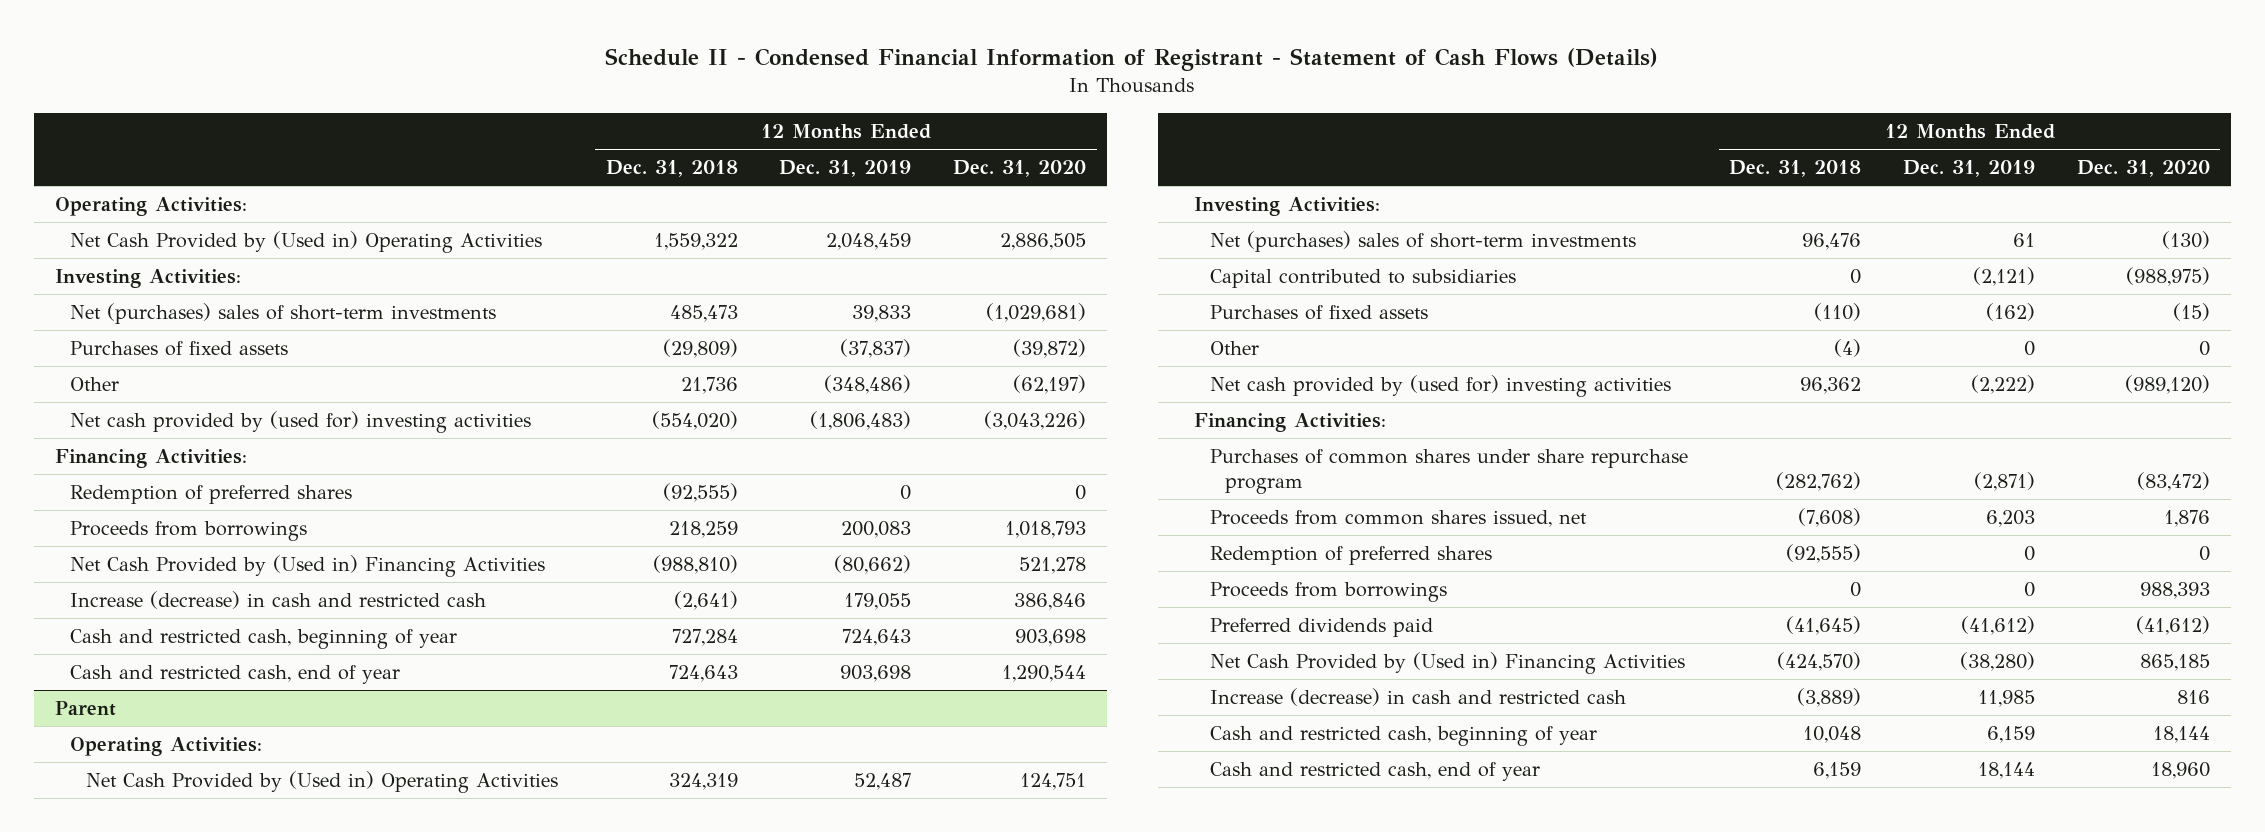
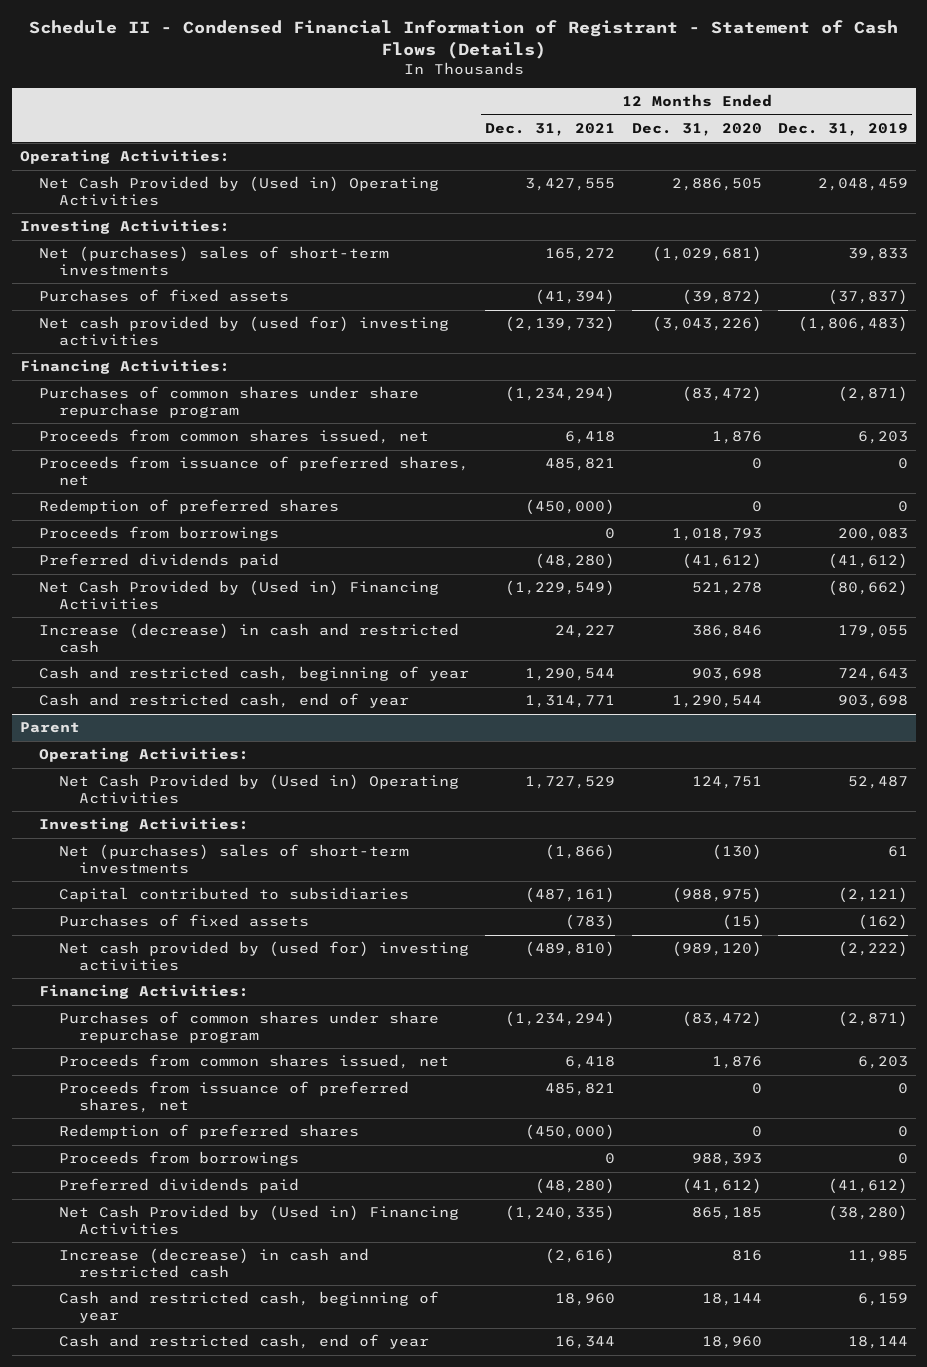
- | 12 Months Ended Dec. 31, 2018 | 12 Months Ended Dec. 31, 2019 | 12 Months Ended Dec. 31, 2020
+ | 12 Months Ended Dec. 31, 2021 | 12 Months Ended Dec. 31, 2020 | 12 Months Ended Dec. 31, 2019
- Other | 21,736 | (348,486) | (62,197)
+ Purchases of common shares under share repurchase program | (1,234,294) | (83,472) | (2,871)
+ Proceeds from common shares issued, net | 6,418 | 1,876 | 6,203
+ Proceeds from issuance of preferred shares, net | 485,821 | 0 | 0
+ Preferred dividends paid | (48,280) | (41,612) | (41,612)
@ Parent
- Other | (4) | 0 | 0
+ Proceeds from issuance of preferred shares, net | 485,821 | 0 | 0

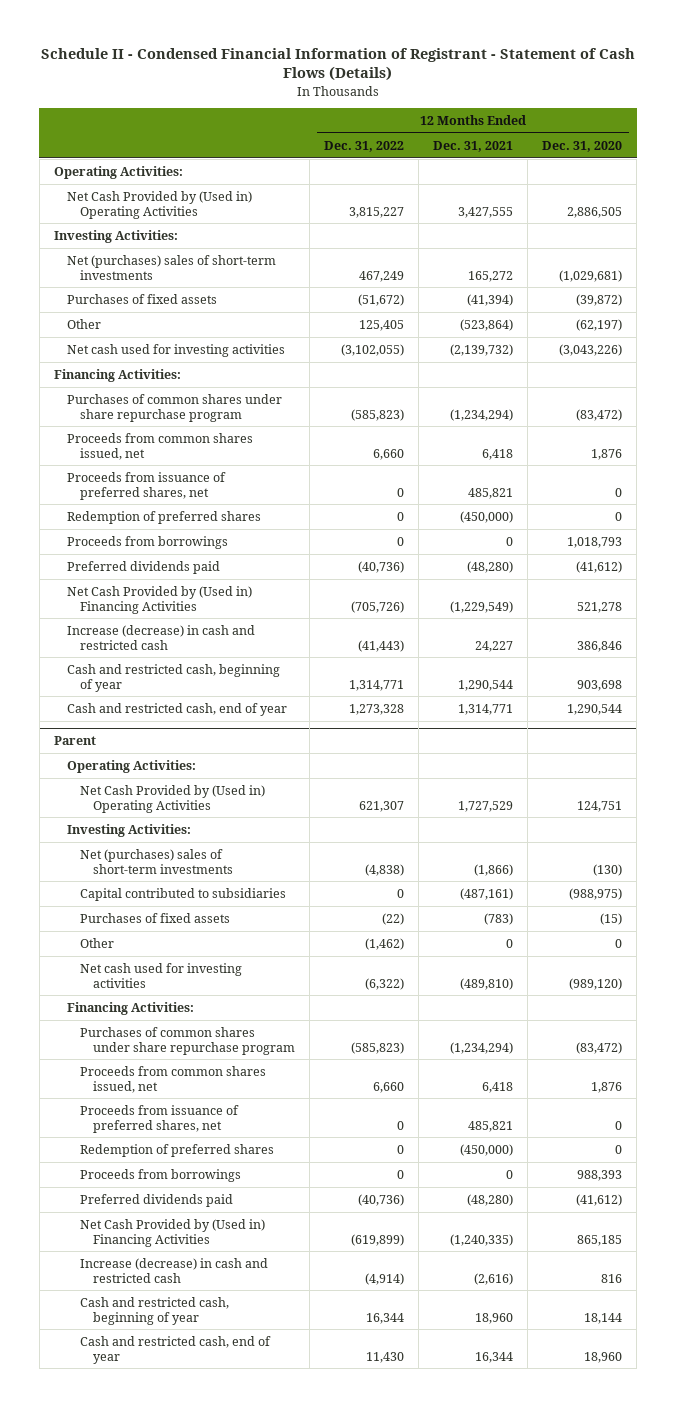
- | 12 Months Ended Dec. 31, 2021 | 12 Months Ended Dec. 31, 2020 | 12 Months Ended Dec. 31, 2019
+ | 12 Months Ended Dec. 31, 2022 | 12 Months Ended Dec. 31, 2021 | 12 Months Ended Dec. 31, 2020
- Net cash provided by (used for) investing activities | (2,139,732) | (3,043,226) | (1,806,483)
+ Other | 125,405 | (523,864) | (62,197)
+ Net cash used for investing activities | (3,102,055) | (2,139,732) | (3,043,226)
@ Parent
- Net cash provided by (used for) investing activities | (489,810) | (989,120) | (2,222)
+ Other | (1,462) | 0 | 0
+ Net cash used for investing activities | (6,322) | (489,810) | (989,120)

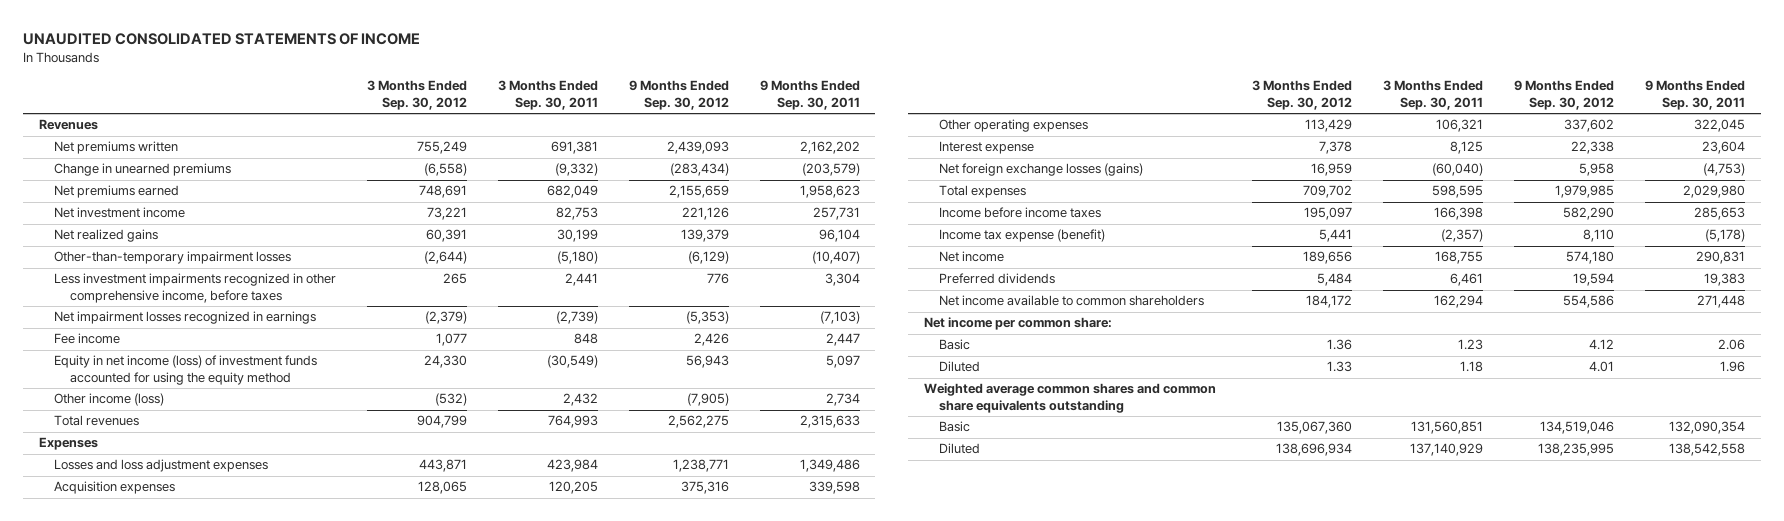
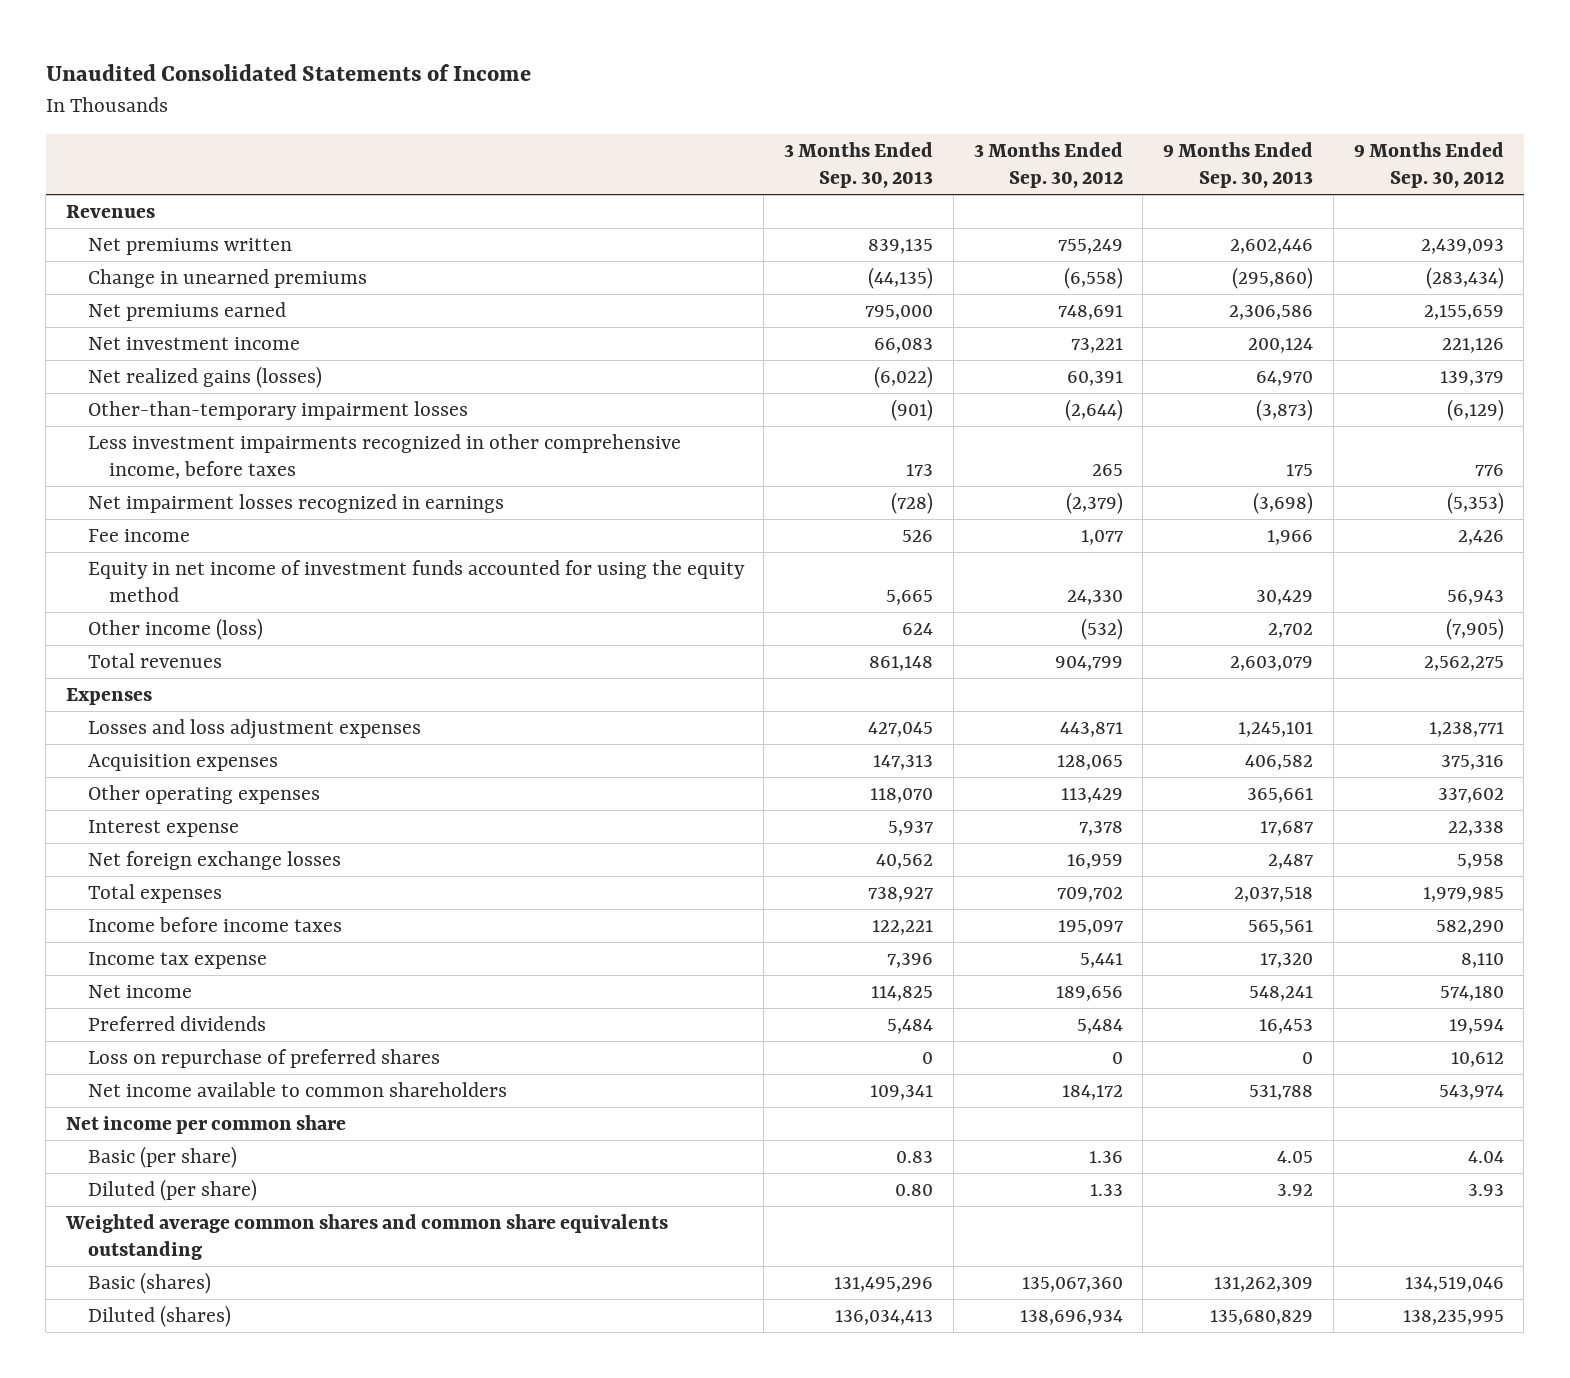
- UNAUDITED CONSOLIDATED STATEMENTS OF INCOME
+ Unaudited Consolidated Statements of Income
- | 3 Months Ended Sep. 30, 2012 | 3 Months Ended Sep. 30, 2011 | 9 Months Ended Sep. 30, 2012 | 9 Months Ended Sep. 30, 2011
+ | 3 Months Ended Sep. 30, 2013 | 3 Months Ended Sep. 30, 2012 | 9 Months Ended Sep. 30, 2013 | 9 Months Ended Sep. 30, 2012
- Net realized gains | 60,391 | 30,199 | 139,379 | 96,104
+ Net realized gains (losses) | (6,022) | 60,391 | 64,970 | 139,379
- Equity in net income (loss) of investment funds accounted for using the equity method | 24,330 | (30,549) | 56,943 | 5,097
+ Equity in net income of investment funds accounted for using the equity method | 5,665 | 24,330 | 30,429 | 56,943
- Net foreign exchange losses (gains) | 16,959 | (60,040) | 5,958 | (4,753)
+ Net foreign exchange losses | 40,562 | 16,959 | 2,487 | 5,958
- Income tax expense (benefit) | 5,441 | (2,357) | 8,110 | (5,178)
+ Income tax expense | 7,396 | 5,441 | 17,320 | 8,110
- Net income available to common shareholders | 184,172 | 162,294 | 554,586 | 271,448
- Net income per common share:
- Basic | 1.36 | 1.23 | 4.12 | 2.06
- Diluted | 1.33 | 1.18 | 4.01 | 1.96
+ Loss on repurchase of preferred shares | 0 | 0 | 0 | 10,612
+ Net income available to common shareholders | 109,341 | 184,172 | 531,788 | 543,974
+ Net income per common share
+ Basic (per share) | 0.83 | 1.36 | 4.05 | 4.04
+ Diluted (per share) | 0.80 | 1.33 | 3.92 | 3.93
- Basic | 135,067,360 | 131,560,851 | 134,519,046 | 132,090,354
- Diluted | 138,696,934 | 137,140,929 | 138,235,995 | 138,542,558
+ Basic (shares) | 131,495,296 | 135,067,360 | 131,262,309 | 134,519,046
+ Diluted (shares) | 136,034,413 | 138,696,934 | 135,680,829 | 138,235,995

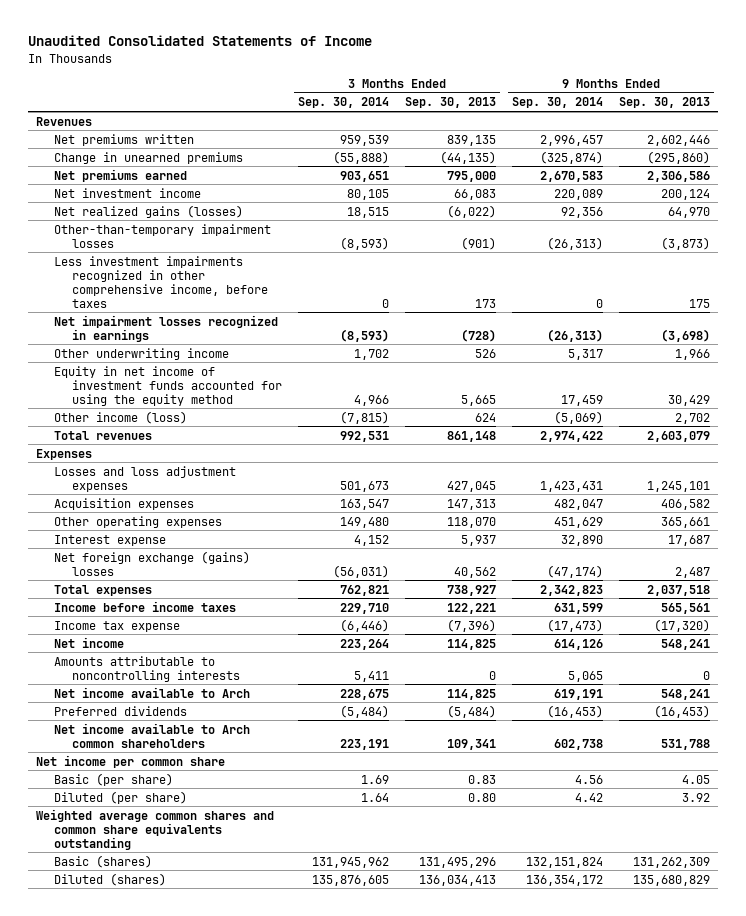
- | 3 Months Ended Sep. 30, 2013 | 3 Months Ended Sep. 30, 2012 | 9 Months Ended Sep. 30, 2013 | 9 Months Ended Sep. 30, 2012
+ | 3 Months Ended Sep. 30, 2014 | 3 Months Ended Sep. 30, 2013 | 9 Months Ended Sep. 30, 2014 | 9 Months Ended Sep. 30, 2013
- Fee income | 526 | 1,077 | 1,966 | 2,426
+ Other underwriting income | 1,702 | 526 | 5,317 | 1,966
- Net foreign exchange losses | 40,562 | 16,959 | 2,487 | 5,958
+ Net foreign exchange (gains) losses | (56,031) | 40,562 | (47,174) | 2,487
- Income tax expense | 7,396 | 5,441 | 17,320 | 8,110
+ Income tax expense | (6,446) | (7,396) | (17,473) | (17,320)
- Preferred dividends | 5,484 | 5,484 | 16,453 | 19,594
- Loss on repurchase of preferred shares | 0 | 0 | 0 | 10,612
- Net income available to common shareholders | 109,341 | 184,172 | 531,788 | 543,974
+ Amounts attributable to noncontrolling interests | 5,411 | 0 | 5,065 | 0
+ Net income available to Arch | 228,675 | 114,825 | 619,191 | 548,241
+ Preferred dividends | (5,484) | (5,484) | (16,453) | (16,453)
+ Net income available to Arch common shareholders | 223,191 | 109,341 | 602,738 | 531,788

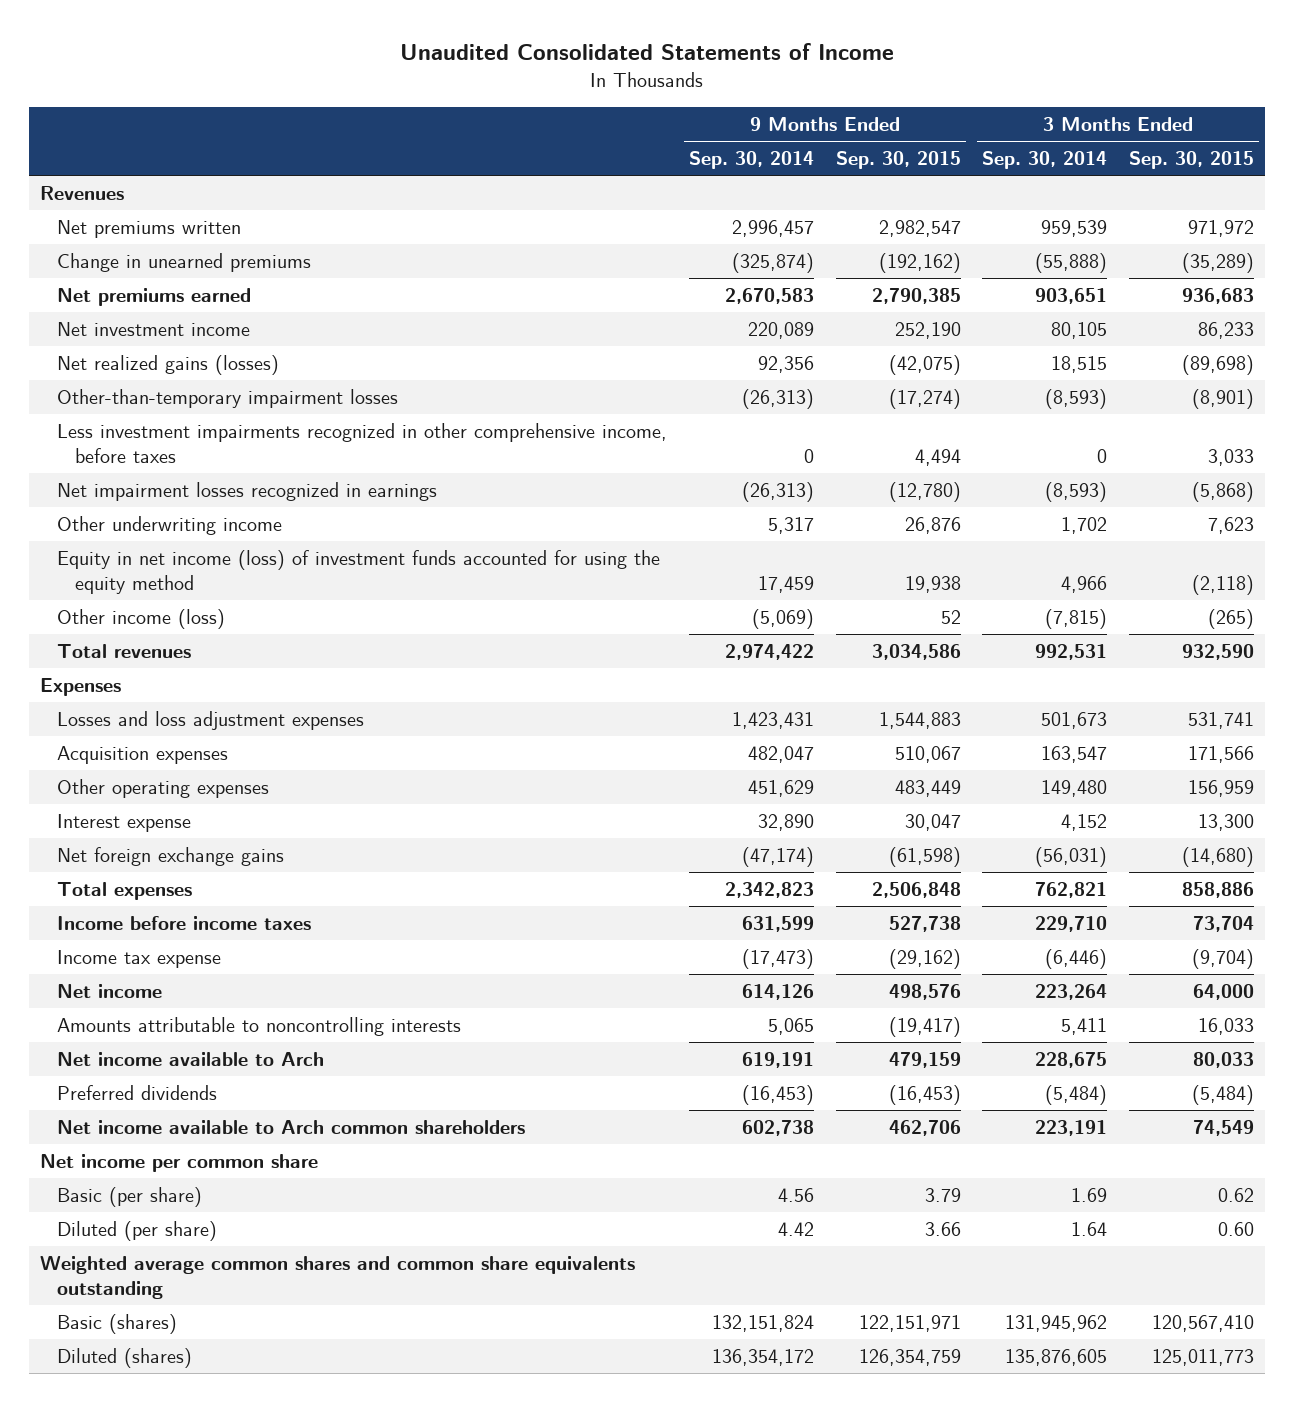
- | 3 Months Ended Sep. 30, 2014 | 3 Months Ended Sep. 30, 2013 | 9 Months Ended Sep. 30, 2014 | 9 Months Ended Sep. 30, 2013
+ | 9 Months Ended Sep. 30, 2014 | 9 Months Ended Sep. 30, 2015 | 3 Months Ended Sep. 30, 2014 | 3 Months Ended Sep. 30, 2015
- Equity in net income of investment funds accounted for using the equity method | 4,966 | 5,665 | 17,459 | 30,429
+ Equity in net income (loss) of investment funds accounted for using the equity method | 17,459 | 19,938 | 4,966 | (2,118)
- Net foreign exchange (gains) losses | (56,031) | 40,562 | (47,174) | 2,487
+ Net foreign exchange gains | (47,174) | (61,598) | (56,031) | (14,680)

